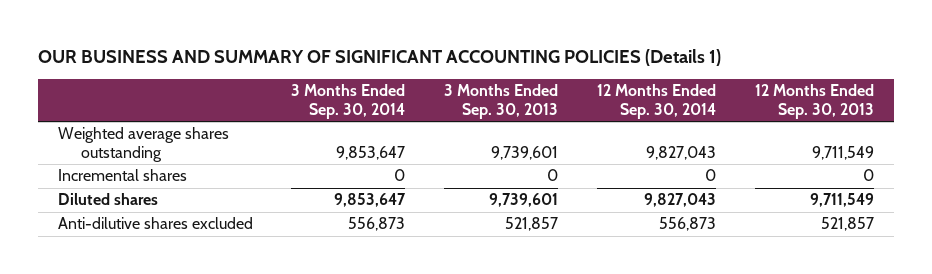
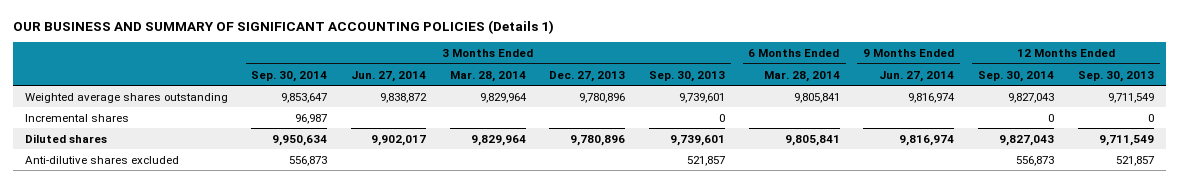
- | 3 Months Ended Sep. 30, 2014 | 3 Months Ended Sep. 30, 2013 | 12 Months Ended Sep. 30, 2014 | 12 Months Ended Sep. 30, 2013
+ | 3 Months Ended Sep. 30, 2014 | 3 Months Ended Jun. 27, 2014 | 3 Months Ended Mar. 28, 2014 | 3 Months Ended Dec. 27, 2013 | 3 Months Ended Sep. 30, 2013 | 6 Months Ended Mar. 28, 2014 | 9 Months Ended Jun. 27, 2014 | 12 Months Ended Sep. 30, 2014 | 12 Months Ended Sep. 30, 2013
- Incremental shares | 0 | 0 | 0 | 0
- Diluted shares | 9,853,647 | 9,739,601 | 9,827,043 | 9,711,549
+ Incremental shares | 96,987 | | | | 0 | | | 0 | 0
+ Diluted shares | 9,950,634 | 9,902,017 | 9,829,964 | 9,780,896 | 9,739,601 | 9,805,841 | 9,816,974 | 9,827,043 | 9,711,549

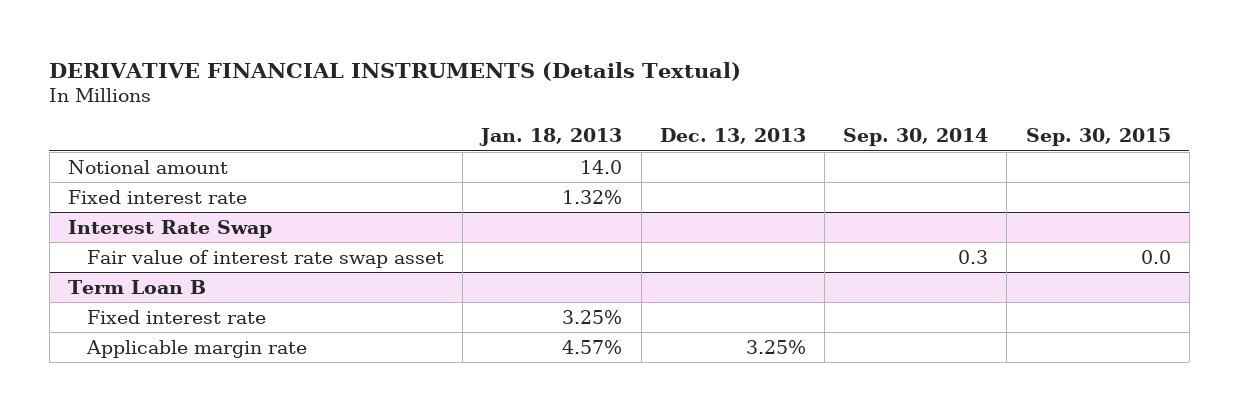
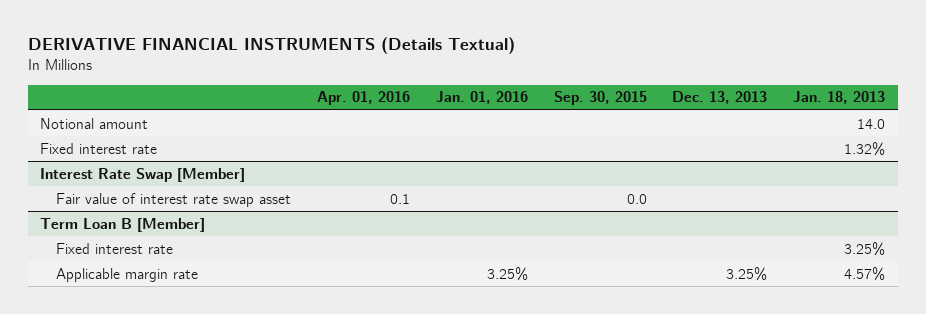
- | Jan. 18, 2013 | Dec. 13, 2013 | Sep. 30, 2014 | Sep. 30, 2015
+ | Apr. 01, 2016 | Jan. 01, 2016 | Sep. 30, 2015 | Dec. 13, 2013 | Jan. 18, 2013
- Interest Rate Swap
+ Interest Rate Swap [Member]
- Term Loan B
+ Term Loan B [Member]

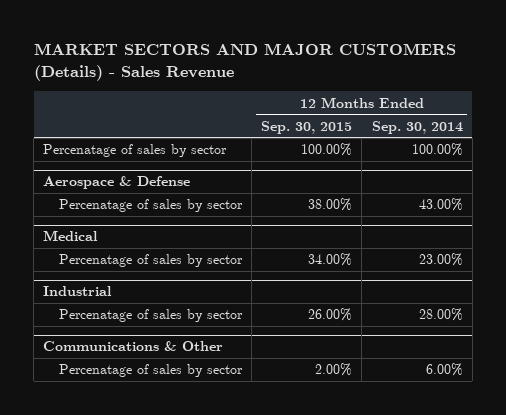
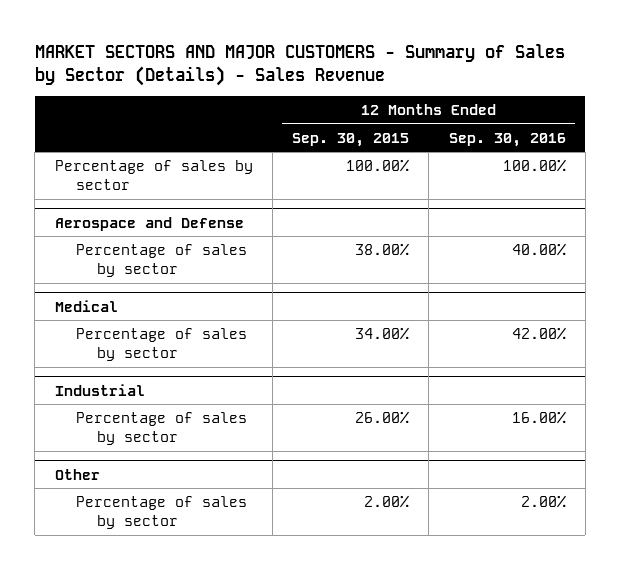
- MARKET SECTORS AND MAJOR CUSTOMERS (Details) - Sales Revenue
+ MARKET SECTORS AND MAJOR CUSTOMERS - Summary of Sales by Sector (Details) - Sales Revenue
- | 12 Months Ended Sep. 30, 2015 | 12 Months Ended Sep. 30, 2014
+ | 12 Months Ended Sep. 30, 2015 | 12 Months Ended Sep. 30, 2016
- Percenatage of sales by sector | 100.00% | 100.00%
- Aerospace & Defense
- Percenatage of sales by sector | 38.00% | 43.00%
+ Percentage of sales by sector | 100.00% | 100.00%
+ Aerospace and Defense
+ Percentage of sales by sector | 38.00% | 40.00%
@ Medical
- Percenatage of sales by sector | 34.00% | 23.00%
+ Percentage of sales by sector | 34.00% | 42.00%
@ Industrial
- Percenatage of sales by sector | 26.00% | 28.00%
- Communications & Other
- Percenatage of sales by sector | 2.00% | 6.00%
@ Industrial
+ Percentage of sales by sector | 26.00% | 16.00%
+ Other
+ Percentage of sales by sector | 2.00% | 2.00%

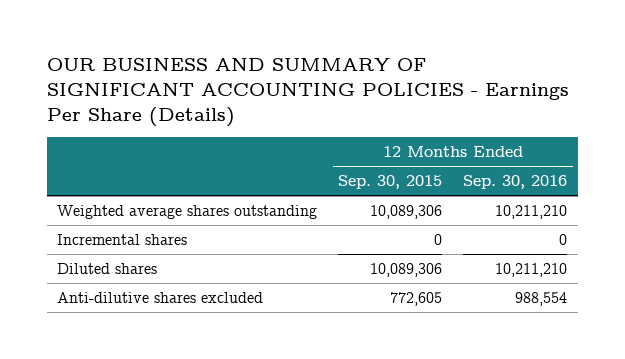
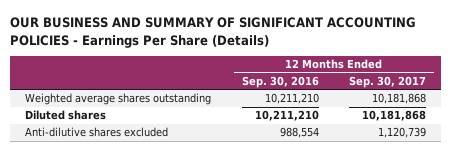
- | 12 Months Ended Sep. 30, 2015 | 12 Months Ended Sep. 30, 2016
+ | 12 Months Ended Sep. 30, 2016 | 12 Months Ended Sep. 30, 2017
- Incremental shares | 0 | 0

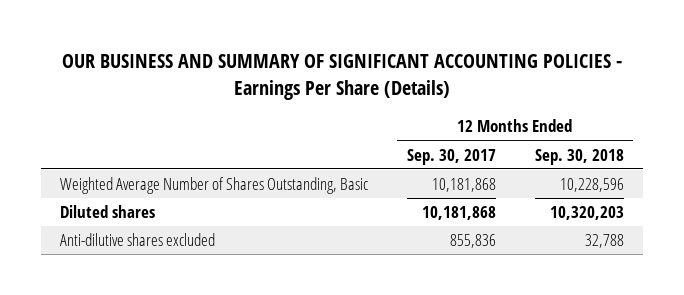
- | 12 Months Ended Sep. 30, 2016 | 12 Months Ended Sep. 30, 2017
+ | 12 Months Ended Sep. 30, 2017 | 12 Months Ended Sep. 30, 2018
- Weighted average shares outstanding | 10,211,210 | 10,181,868
+ Weighted Average Number of Shares Outstanding, Basic | 10,181,868 | 10,228,596
- Anti-dilutive shares excluded | 988,554 | 1,120,739
+ Anti-dilutive shares excluded | 855,836 | 32,788

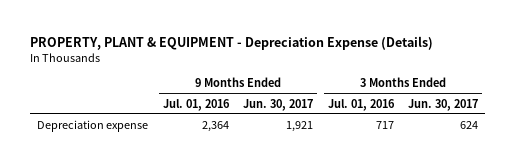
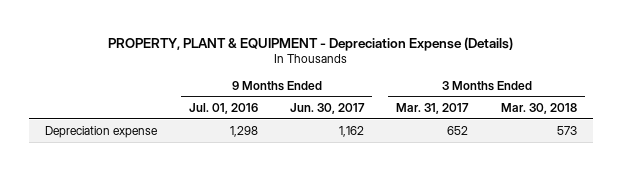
- | 9 Months Ended Jul. 01, 2016 | 9 Months Ended Jun. 30, 2017 | 3 Months Ended Jul. 01, 2016 | 3 Months Ended Jun. 30, 2017
+ | 9 Months Ended Jul. 01, 2016 | 9 Months Ended Jun. 30, 2017 | 3 Months Ended Mar. 31, 2017 | 3 Months Ended Mar. 30, 2018
- Depreciation expense | 2,364 | 1,921 | 717 | 624
+ Depreciation expense | 1,298 | 1,162 | 652 | 573

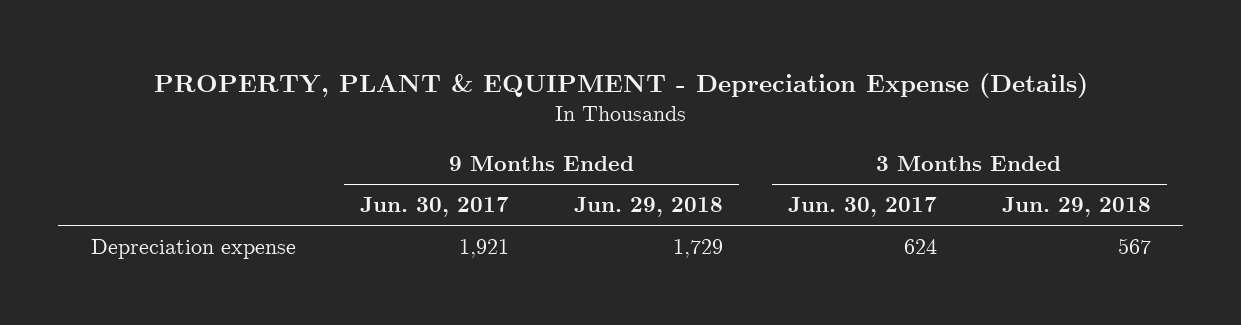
- | 9 Months Ended Jul. 01, 2016 | 9 Months Ended Jun. 30, 2017 | 3 Months Ended Mar. 31, 2017 | 3 Months Ended Mar. 30, 2018
+ | 9 Months Ended Jun. 30, 2017 | 9 Months Ended Jun. 29, 2018 | 3 Months Ended Jun. 30, 2017 | 3 Months Ended Jun. 29, 2018
- Depreciation expense | 1,298 | 1,162 | 652 | 573
+ Depreciation expense | 1,921 | 1,729 | 624 | 567

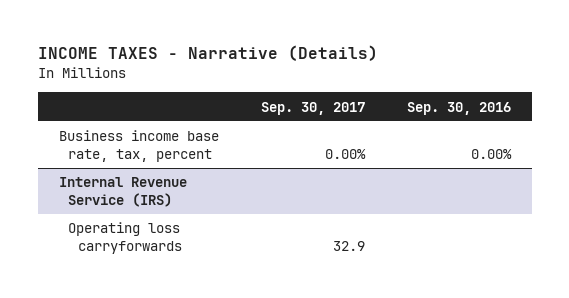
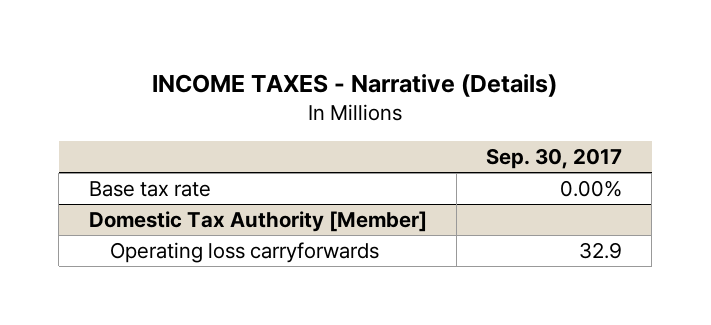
- | Sep. 30, 2017 | Sep. 30, 2016
+ | Sep. 30, 2017
- Business income base rate, tax, percent | 0.00% | 0.00%
- Internal Revenue Service (IRS)
+ Base tax rate | 0.00%
+ Domestic Tax Authority [Member]

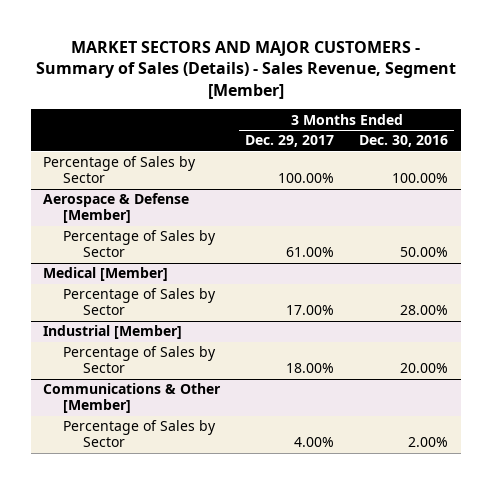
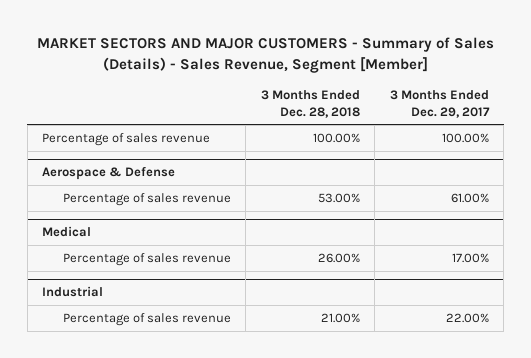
- | 3 Months Ended Dec. 29, 2017 | 3 Months Ended Dec. 30, 2016
+ | 3 Months Ended Dec. 28, 2018 | 3 Months Ended Dec. 29, 2017
- Percentage of Sales by Sector | 100.00% | 100.00%
- Aerospace & Defense [Member]
- Percentage of Sales by Sector | 61.00% | 50.00%
- Medical [Member]
- Percentage of Sales by Sector | 17.00% | 28.00%
- Industrial [Member]
- Percentage of Sales by Sector | 18.00% | 20.00%
- Communications & Other [Member]
- Percentage of Sales by Sector | 4.00% | 2.00%
+ Percentage of sales revenue | 100.00% | 100.00%
+ Aerospace & Defense
+ Percentage of sales revenue | 53.00% | 61.00%
+ Medical
+ Percentage of sales revenue | 26.00% | 17.00%
+ Industrial
+ Percentage of sales revenue | 21.00% | 22.00%

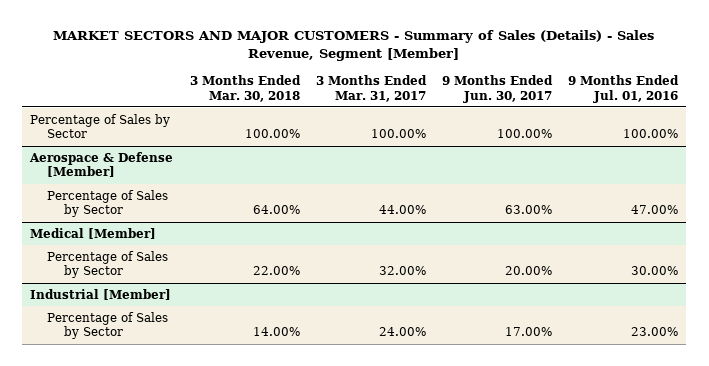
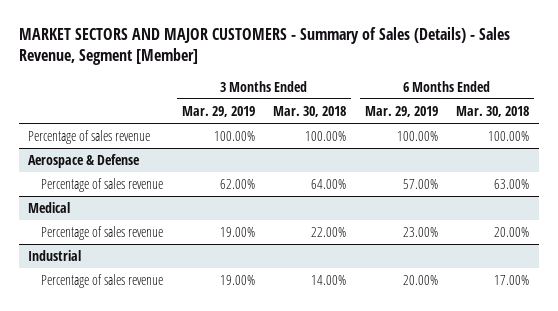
- | 3 Months Ended Mar. 30, 2018 | 3 Months Ended Mar. 31, 2017 | 9 Months Ended Jun. 30, 2017 | 9 Months Ended Jul. 01, 2016
+ | 3 Months Ended Mar. 29, 2019 | 3 Months Ended Mar. 30, 2018 | 6 Months Ended Mar. 29, 2019 | 6 Months Ended Mar. 30, 2018
- Percentage of Sales by Sector | 100.00% | 100.00% | 100.00% | 100.00%
- Aerospace & Defense [Member]
- Percentage of Sales by Sector | 64.00% | 44.00% | 63.00% | 47.00%
- Medical [Member]
- Percentage of Sales by Sector | 22.00% | 32.00% | 20.00% | 30.00%
- Industrial [Member]
- Percentage of Sales by Sector | 14.00% | 24.00% | 17.00% | 23.00%
+ Percentage of sales revenue | 100.00% | 100.00% | 100.00% | 100.00%
+ Aerospace & Defense
+ Percentage of sales revenue | 62.00% | 64.00% | 57.00% | 63.00%
+ Medical
+ Percentage of sales revenue | 19.00% | 22.00% | 23.00% | 20.00%
+ Industrial
+ Percentage of sales revenue | 19.00% | 14.00% | 20.00% | 17.00%

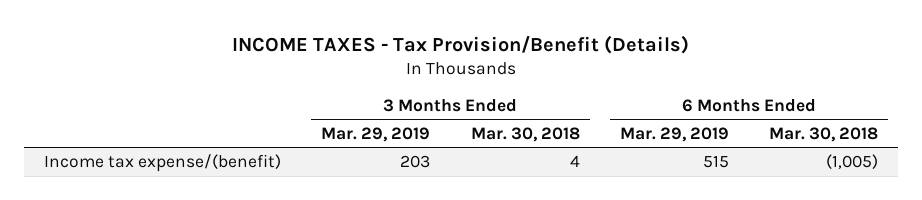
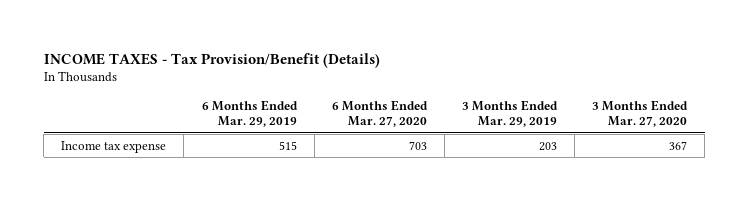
- | 3 Months Ended Mar. 29, 2019 | 3 Months Ended Mar. 30, 2018 | 6 Months Ended Mar. 29, 2019 | 6 Months Ended Mar. 30, 2018
+ | 6 Months Ended Mar. 29, 2019 | 6 Months Ended Mar. 27, 2020 | 3 Months Ended Mar. 29, 2019 | 3 Months Ended Mar. 27, 2020
- Income tax expense/(benefit) | 203 | 4 | 515 | (1,005)
+ Income tax expense | 515 | 703 | 203 | 367

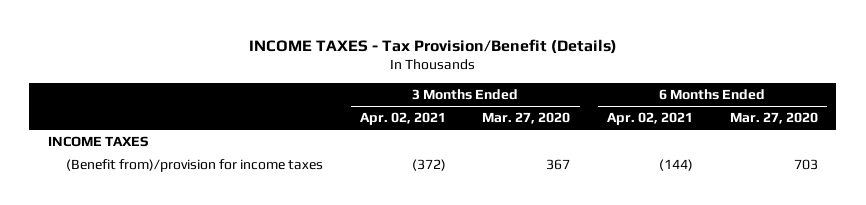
- | 6 Months Ended Mar. 29, 2019 | 6 Months Ended Mar. 27, 2020 | 3 Months Ended Mar. 29, 2019 | 3 Months Ended Mar. 27, 2020
+ | 3 Months Ended Apr. 02, 2021 | 3 Months Ended Mar. 27, 2020 | 6 Months Ended Apr. 02, 2021 | 6 Months Ended Mar. 27, 2020
- Income tax expense | 515 | 703 | 203 | 367
+ INCOME TAXES
+ (Benefit from)/provision for income taxes | (372) | 367 | (144) | 703

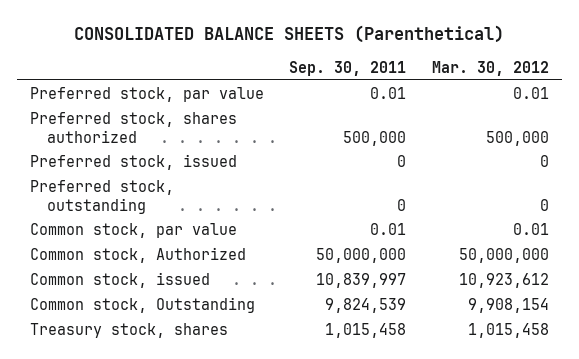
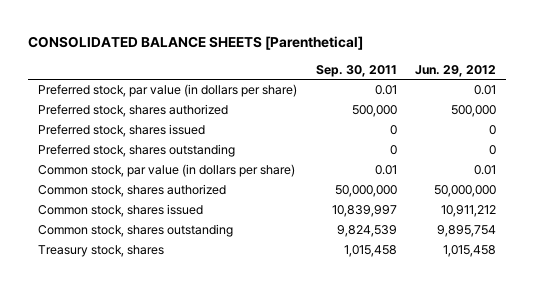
- CONSOLIDATED BALANCE SHEETS (Parenthetical)
+ CONSOLIDATED BALANCE SHEETS [Parenthetical]
- | Sep. 30, 2011 | Mar. 30, 2012
+ | Sep. 30, 2011 | Jun. 29, 2012
- Preferred stock, par value | 0.01 | 0.01
+ Preferred stock, par value (in dollars per share) | 0.01 | 0.01
- Preferred stock, issued | 0 | 0
- Preferred stock, outstanding | 0 | 0
- Common stock, par value | 0.01 | 0.01
- Common stock, Authorized | 50,000,000 | 50,000,000
- Common stock, issued | 10,839,997 | 10,923,612
- Common stock, Outstanding | 9,824,539 | 9,908,154
+ Preferred stock, shares issued | 0 | 0
+ Preferred stock, shares outstanding | 0 | 0
+ Common stock, par value (in dollars per share) | 0.01 | 0.01
+ Common stock, shares authorized | 50,000,000 | 50,000,000
+ Common stock, shares issued | 10,839,997 | 10,911,212
+ Common stock, shares outstanding | 9,824,539 | 9,895,754

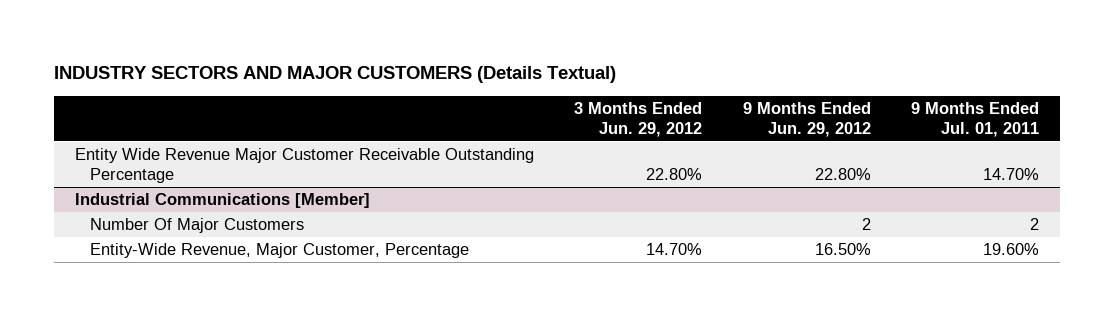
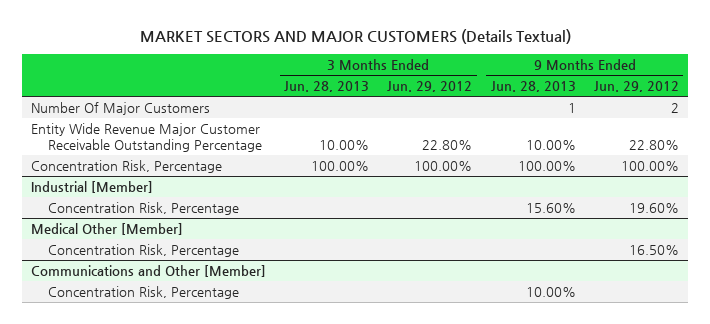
- INDUSTRY SECTORS AND MAJOR CUSTOMERS (Details Textual)
+ MARKET SECTORS AND MAJOR CUSTOMERS (Details Textual)
- | 3 Months Ended Jun. 29, 2012 | 9 Months Ended Jun. 29, 2012 | 9 Months Ended Jul. 01, 2011
+ | 3 Months Ended Jun. 28, 2013 | 3 Months Ended Jun. 29, 2012 | 9 Months Ended Jun. 28, 2013 | 9 Months Ended Jun. 29, 2012
- Industrial Communications [Member]
- Entity-Wide Revenue, Major Customer, Percentage | 14.70% | 16.50% | 19.60%
moved down: Entity Wide Revenue Major Customer Receivable Outstanding Percentage | 10.00% | 22.80% | 10.00% | 22.80%
+ Concentration Risk, Percentage | 100.00% | 100.00% | 100.00% | 100.00%
+ Industrial [Member]
+ Concentration Risk, Percentage | | | 15.60% | 19.60%
+ Medical Other [Member]
+ Concentration Risk, Percentage | | | | 16.50%
+ Communications and Other [Member]
+ Concentration Risk, Percentage | | | 10.00% |

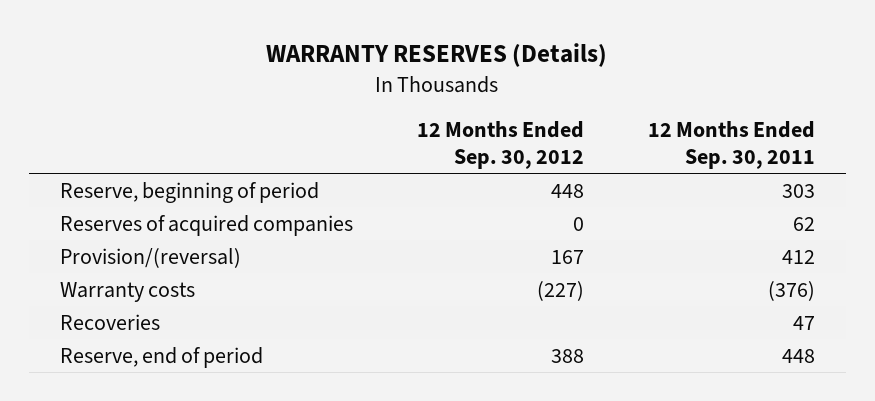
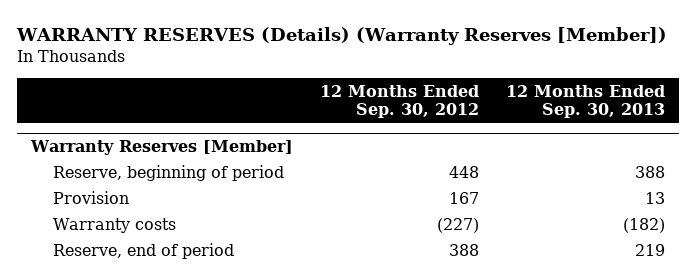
- WARRANTY RESERVES (Details)
+ WARRANTY RESERVES (Details) (Warranty Reserves [Member])
- | 12 Months Ended Sep. 30, 2012 | 12 Months Ended Sep. 30, 2011
+ | 12 Months Ended Sep. 30, 2012 | 12 Months Ended Sep. 30, 2013
+ Warranty Reserves [Member]
- Reserves of acquired companies | 0 | 62
- Provision/(reversal) | 167 | 412
+ Provision | 167 | 13
- Recoveries | | 47

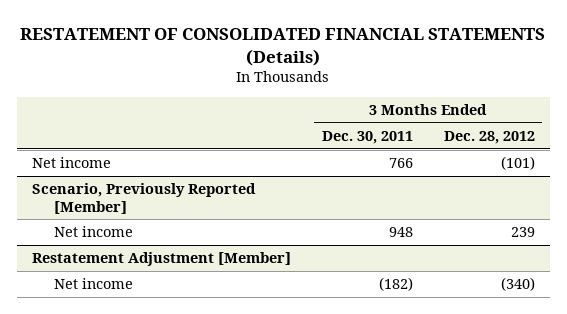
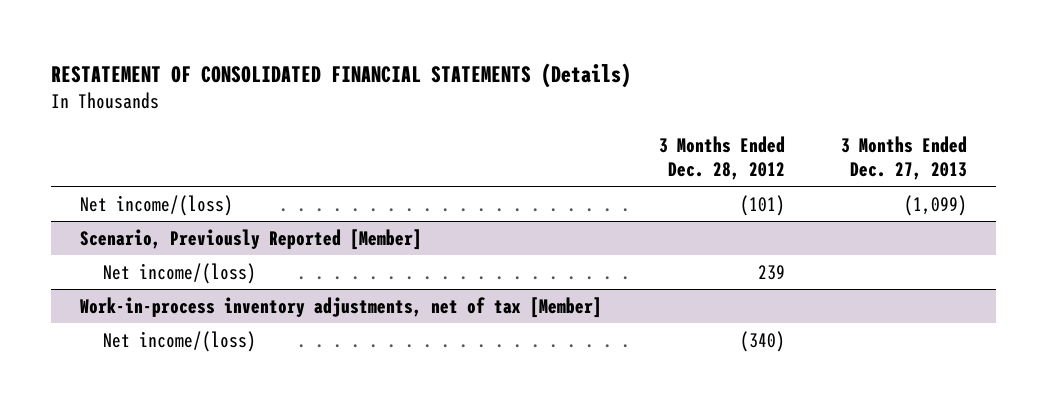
- | 3 Months Ended Dec. 30, 2011 | 3 Months Ended Dec. 28, 2012
+ | 3 Months Ended Dec. 28, 2012 | 3 Months Ended Dec. 27, 2013
- Net income | 766 | (101)
+ Net income/(loss) | (101) | (1,099)
@ Scenario, Previously Reported [Member]
- Net income | 948 | 239
- Restatement Adjustment [Member]
- Net income | (182) | (340)
@ Scenario, Previously Reported [Member]
+ Net income/(loss) | 239 |
+ Work-in-process inventory adjustments, net of tax [Member]
+ Net income/(loss) | (340) |

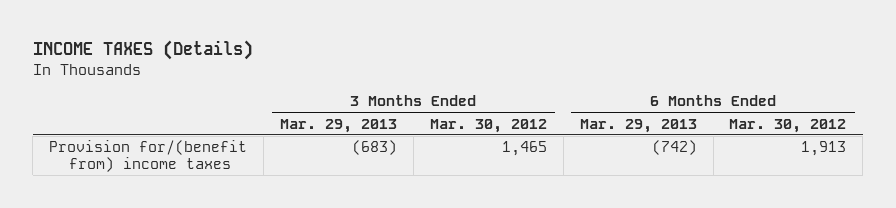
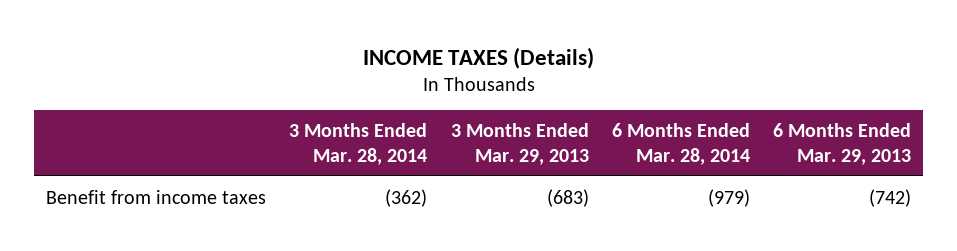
- | 3 Months Ended Mar. 29, 2013 | 3 Months Ended Mar. 30, 2012 | 6 Months Ended Mar. 29, 2013 | 6 Months Ended Mar. 30, 2012
+ | 3 Months Ended Mar. 28, 2014 | 3 Months Ended Mar. 29, 2013 | 6 Months Ended Mar. 28, 2014 | 6 Months Ended Mar. 29, 2013
- Provision for/(benefit from) income taxes | (683) | 1,465 | (742) | 1,913
+ Benefit from income taxes | (362) | (683) | (979) | (742)

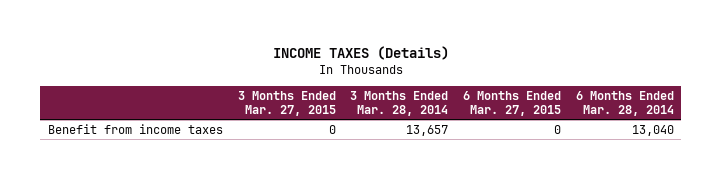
- | 3 Months Ended Mar. 28, 2014 | 3 Months Ended Mar. 29, 2013 | 6 Months Ended Mar. 28, 2014 | 6 Months Ended Mar. 29, 2013
+ | 3 Months Ended Mar. 27, 2015 | 3 Months Ended Mar. 28, 2014 | 6 Months Ended Mar. 27, 2015 | 6 Months Ended Mar. 28, 2014
- Benefit from income taxes | (362) | (683) | (979) | (742)
+ Benefit from income taxes | 0 | 13,657 | 0 | 13,040

